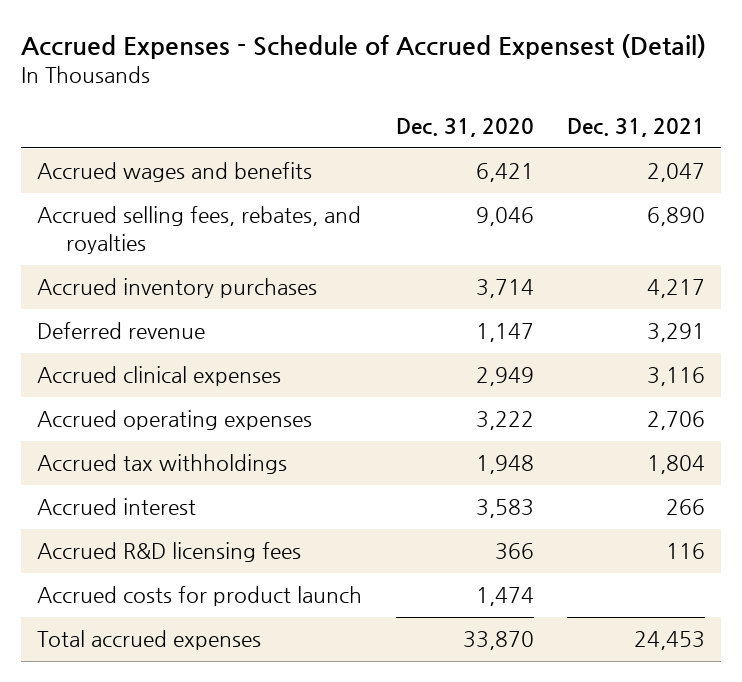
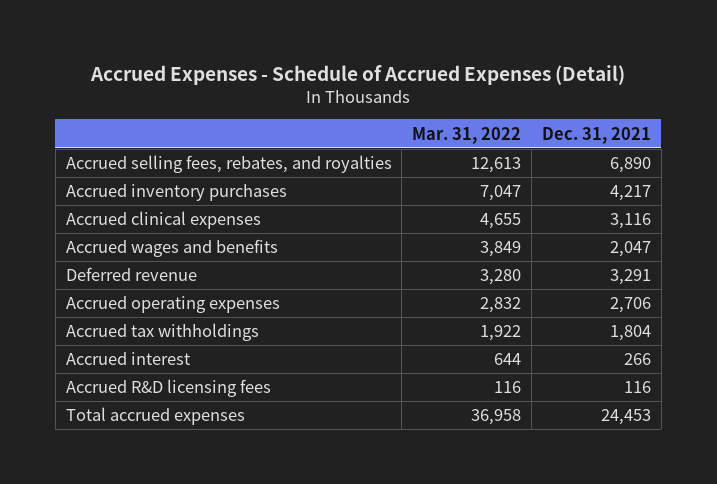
- Accrued Expenses - Schedule of Accrued Expensest (Detail)
+ Accrued Expenses - Schedule of Accrued Expenses (Detail)
- | Dec. 31, 2020 | Dec. 31, 2021
+ | Mar. 31, 2022 | Dec. 31, 2021
moved down: Accrued wages and benefits | 3,849 | 2,047
moved down: Deferred revenue | 3,280 | 3,291
- Accrued costs for product launch | 1,474 |

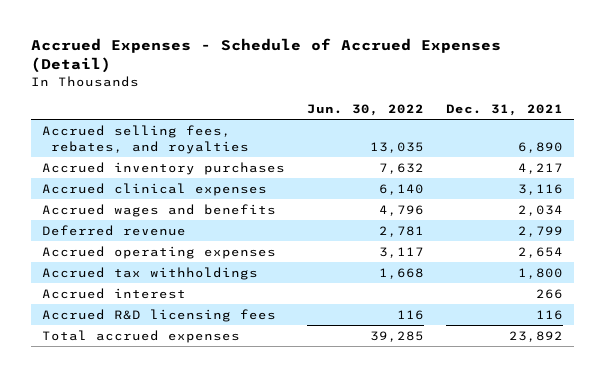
- | Mar. 31, 2022 | Dec. 31, 2021
+ | Jun. 30, 2022 | Dec. 31, 2021
- Accrued wages and benefits | 3,849 | 2,047
- Deferred revenue | 3,280 | 3,291
- Accrued operating expenses | 2,832 | 2,706
- Accrued tax withholdings | 1,922 | 1,804
+ Accrued wages and benefits | 4,796 | 2,034
+ Deferred revenue | 2,781 | 2,799
+ Accrued operating expenses | 3,117 | 2,654
+ Accrued tax withholdings | 1,668 | 1,800
- Total accrued expenses | 36,958 | 24,453
+ Total accrued expenses | 39,285 | 23,892

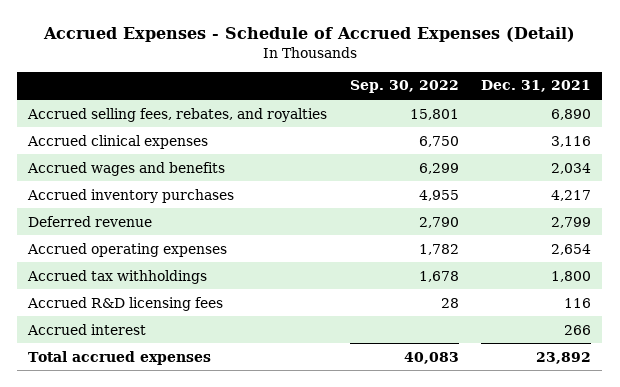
- | Jun. 30, 2022 | Dec. 31, 2021
+ | Sep. 30, 2022 | Dec. 31, 2021
moved down: Accrued inventory purchases | 4,955 | 4,217
moved down: Accrued interest | | 266

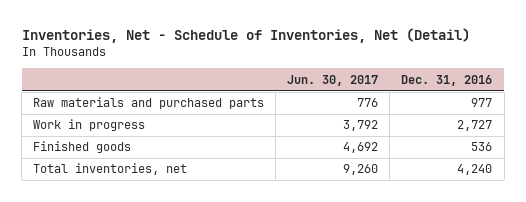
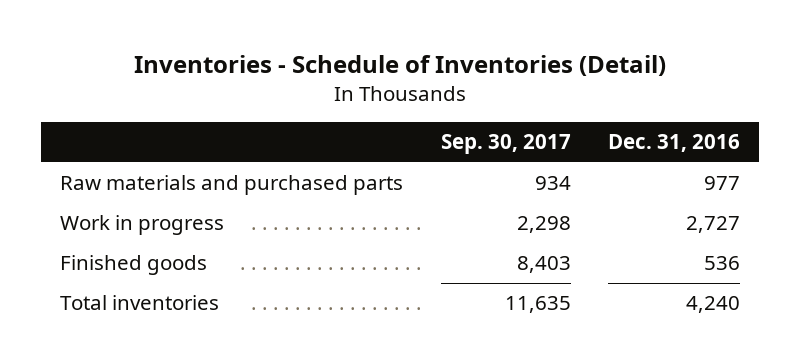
- Inventories, Net - Schedule of Inventories, Net (Detail)
+ Inventories - Schedule of Inventories (Detail)
- | Jun. 30, 2017 | Dec. 31, 2016
+ | Sep. 30, 2017 | Dec. 31, 2016
- Total inventories, net | 9,260 | 4,240
+ Total inventories | 11,635 | 4,240

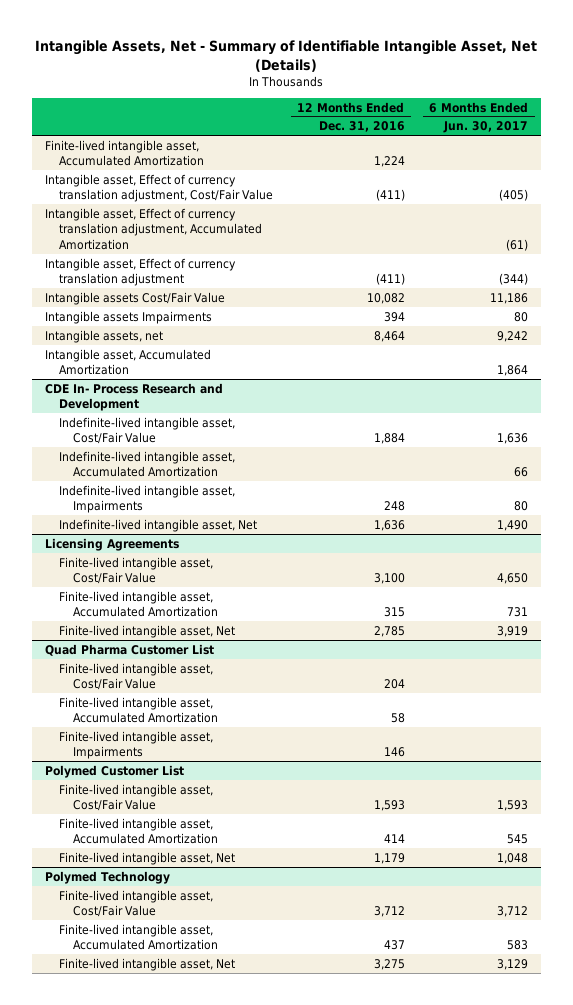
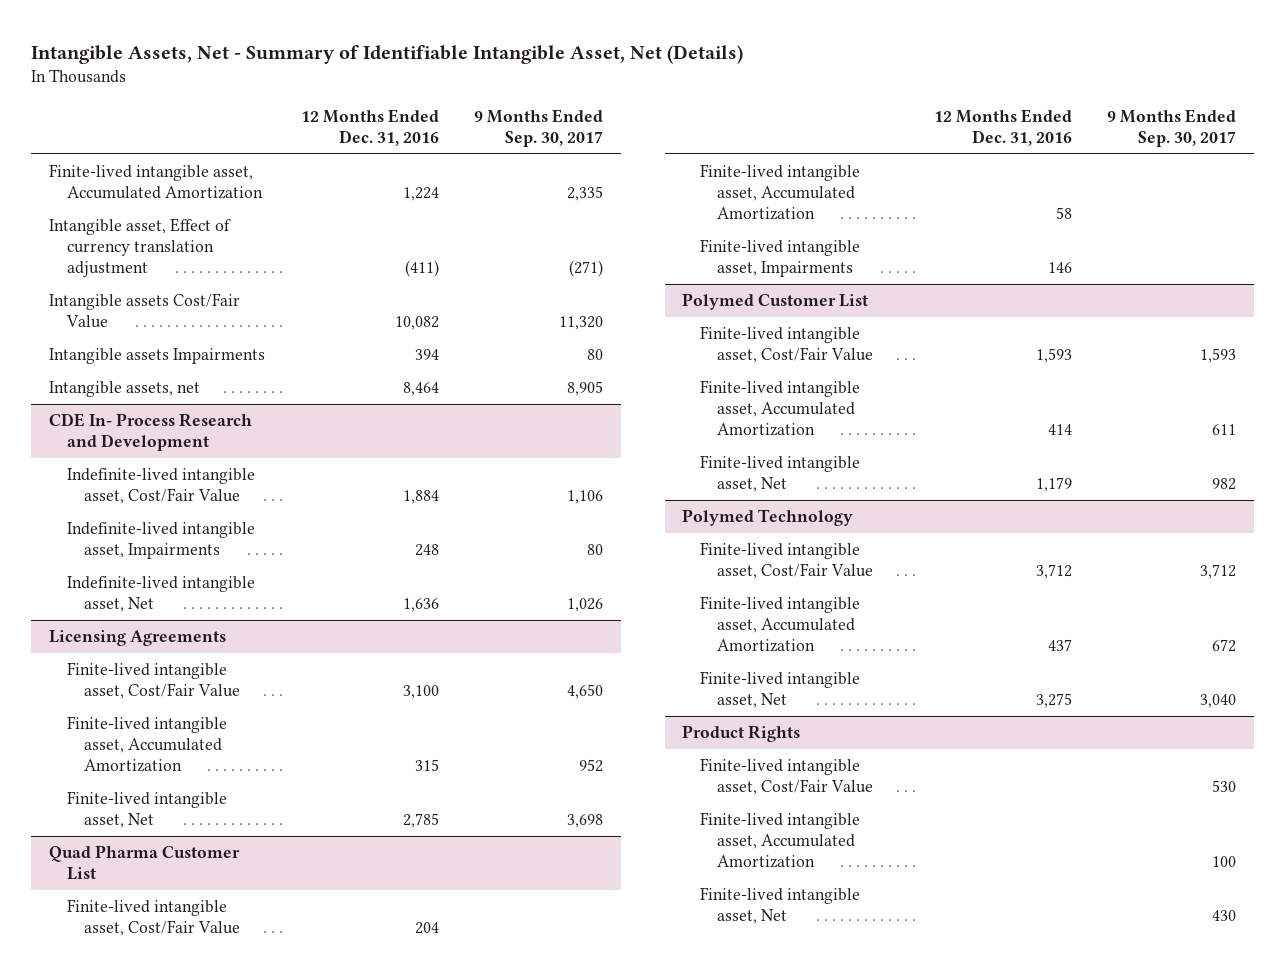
- | 12 Months Ended Dec. 31, 2016 | 6 Months Ended Jun. 30, 2017
+ | 12 Months Ended Dec. 31, 2016 | 9 Months Ended Sep. 30, 2017
- Intangible asset, Effect of currency translation adjustment, Cost/Fair Value | (411) | (405)
- Intangible asset, Effect of currency translation adjustment, Accumulated Amortization | | (61)
- Intangible asset, Accumulated Amortization | | 1,864
@ CDE In- Process Research and Development
- Indefinite-lived intangible asset, Accumulated Amortization | | 66
+ Product Rights
+ Finite-lived intangible asset, Cost/Fair Value | | 530
+ Finite-lived intangible asset, Accumulated Amortization | | 100
+ Finite-lived intangible asset, Net | | 430

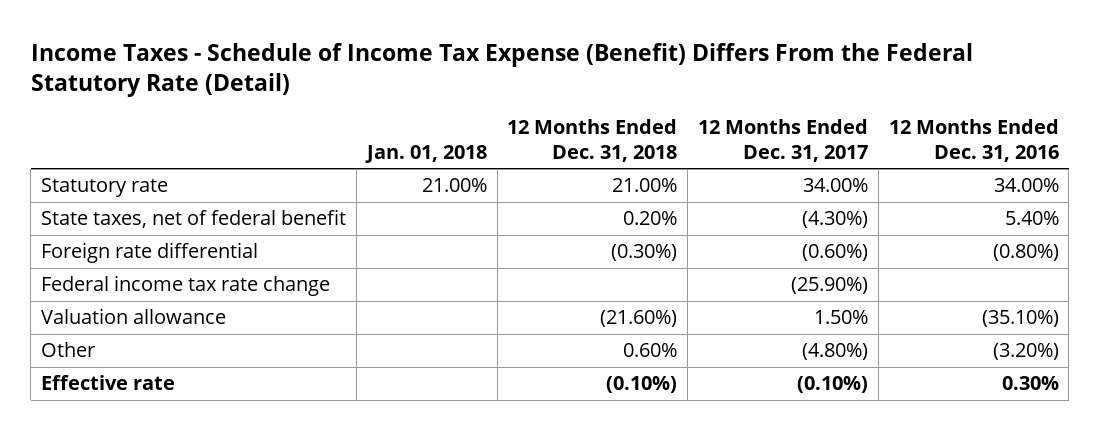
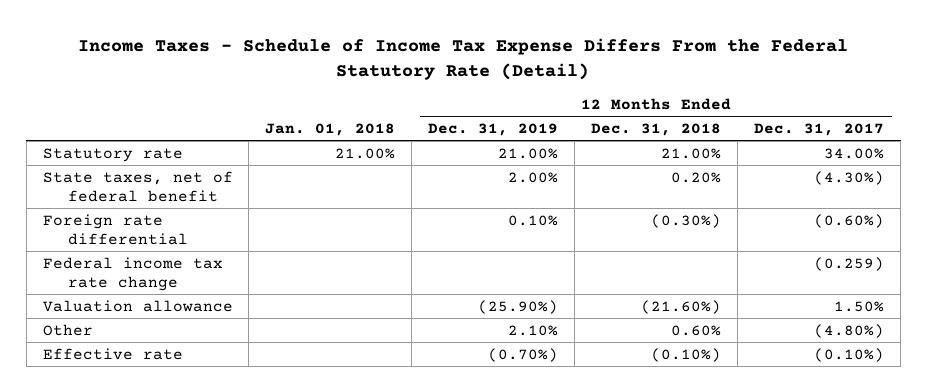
- Income Taxes - Schedule of Income Tax Expense (Benefit) Differs From the Federal Statutory Rate (Detail)
+ Income Taxes - Schedule of Income Tax Expense Differs From the Federal Statutory Rate (Detail)
- | Jan. 01, 2018 | 12 Months Ended Dec. 31, 2018 | 12 Months Ended Dec. 31, 2017 | 12 Months Ended Dec. 31, 2016
+ | Jan. 01, 2018 | 12 Months Ended Dec. 31, 2019 | 12 Months Ended Dec. 31, 2018 | 12 Months Ended Dec. 31, 2017
- Federal income tax rate change | | | (25.90%) |
+ Federal income tax rate change | | | | (0.259)

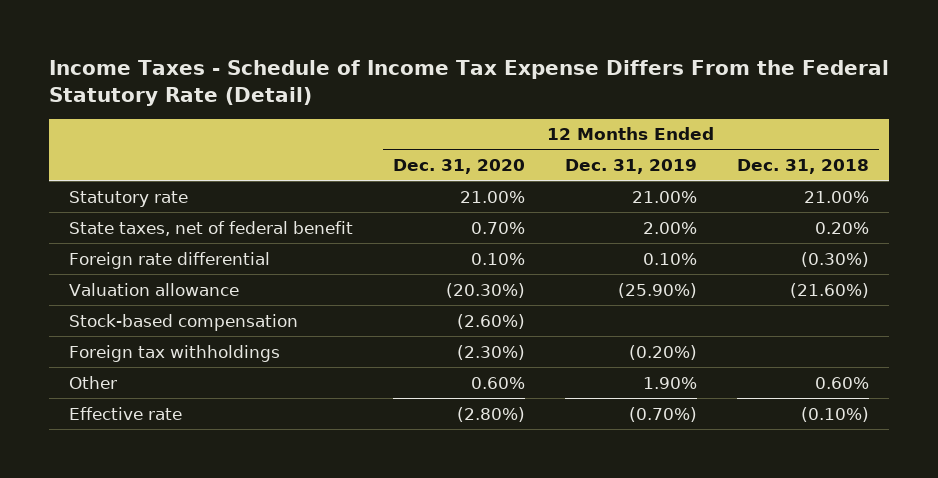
- | Jan. 01, 2018 | 12 Months Ended Dec. 31, 2019 | 12 Months Ended Dec. 31, 2018 | 12 Months Ended Dec. 31, 2017
+ | 12 Months Ended Dec. 31, 2020 | 12 Months Ended Dec. 31, 2019 | 12 Months Ended Dec. 31, 2018
- Federal income tax rate change | | | | (0.259)
- Other | | 2.10% | 0.60% | (4.80%)
+ Stock-based compensation | (2.60%) | |
+ Foreign tax withholdings | (2.30%) | (0.20%) |
+ Other | 0.60% | 1.90% | 0.60%

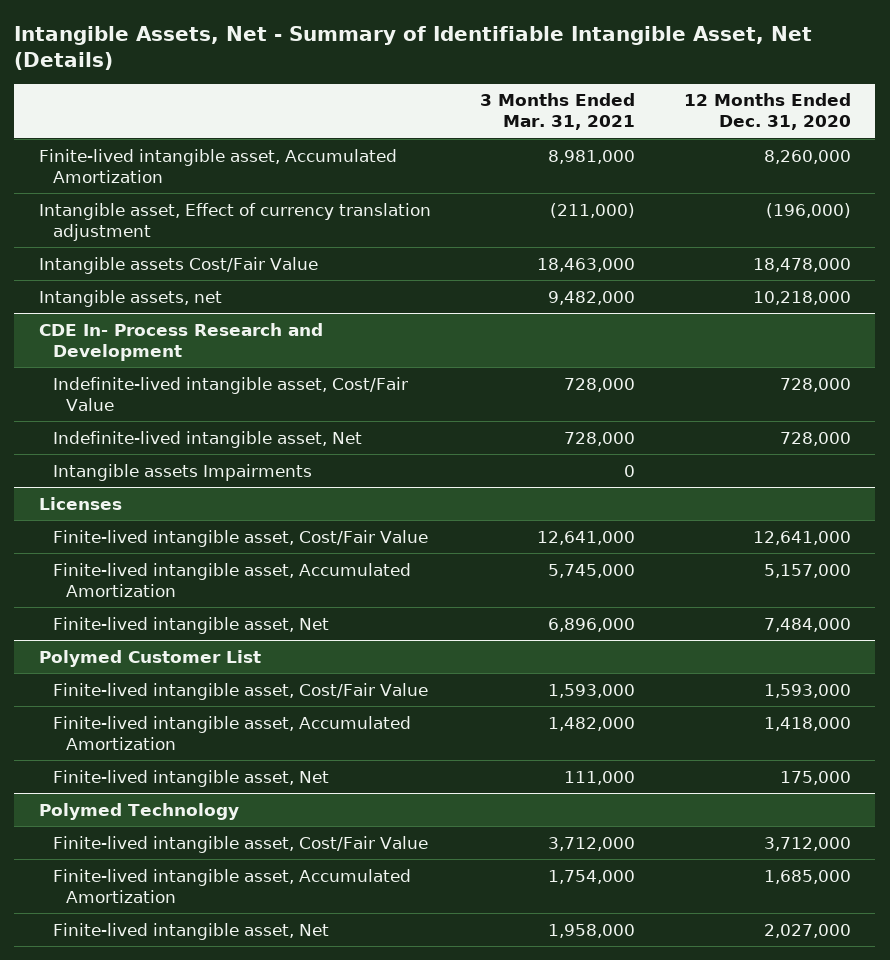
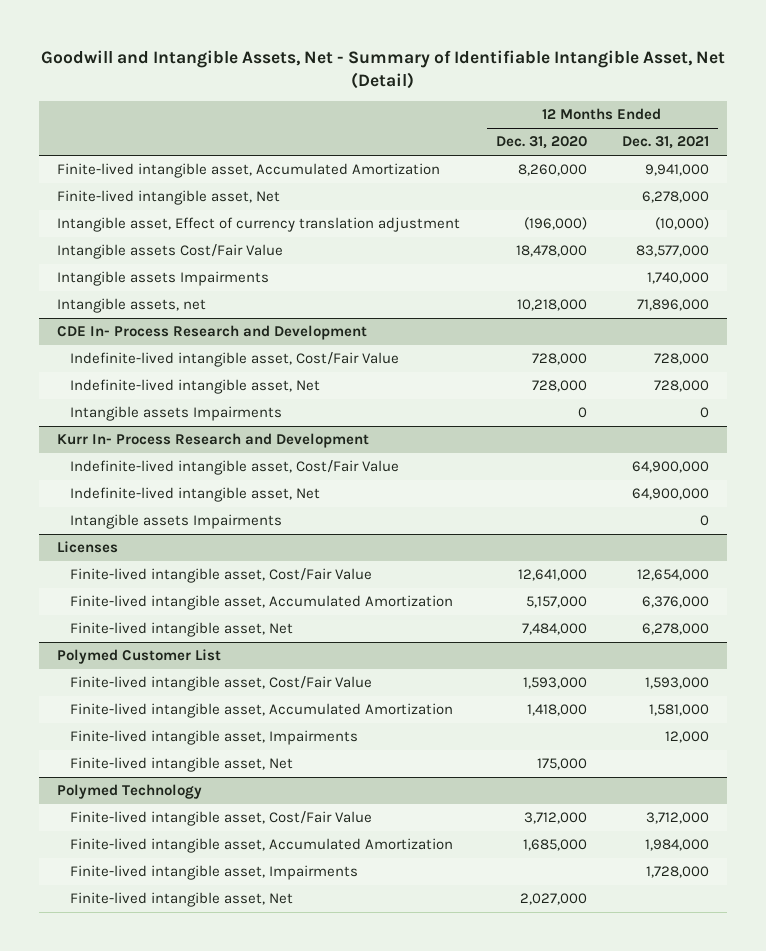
- Intangible Assets, Net - Summary of Identifiable Intangible Asset, Net (Details)
+ Goodwill and Intangible Assets, Net - Summary of Identifiable Intangible Asset, Net (Detail)
- | 3 Months Ended Mar. 31, 2021 | 12 Months Ended Dec. 31, 2020
+ | 12 Months Ended Dec. 31, 2020 | 12 Months Ended Dec. 31, 2021
+ Finite-lived intangible asset, Net | | 6,278,000
+ Intangible assets Impairments | | 1,740,000
@ CDE In- Process Research and Development
+ Intangible assets Impairments | 0 | 0
+ Kurr In- Process Research and Development
+ Indefinite-lived intangible asset, Cost/Fair Value | | 64,900,000
+ Indefinite-lived intangible asset, Net | | 64,900,000
@ Polymed Customer List
+ Finite-lived intangible asset, Impairments | | 12,000
@ Polymed Technology
+ Finite-lived intangible asset, Impairments | | 1,728,000

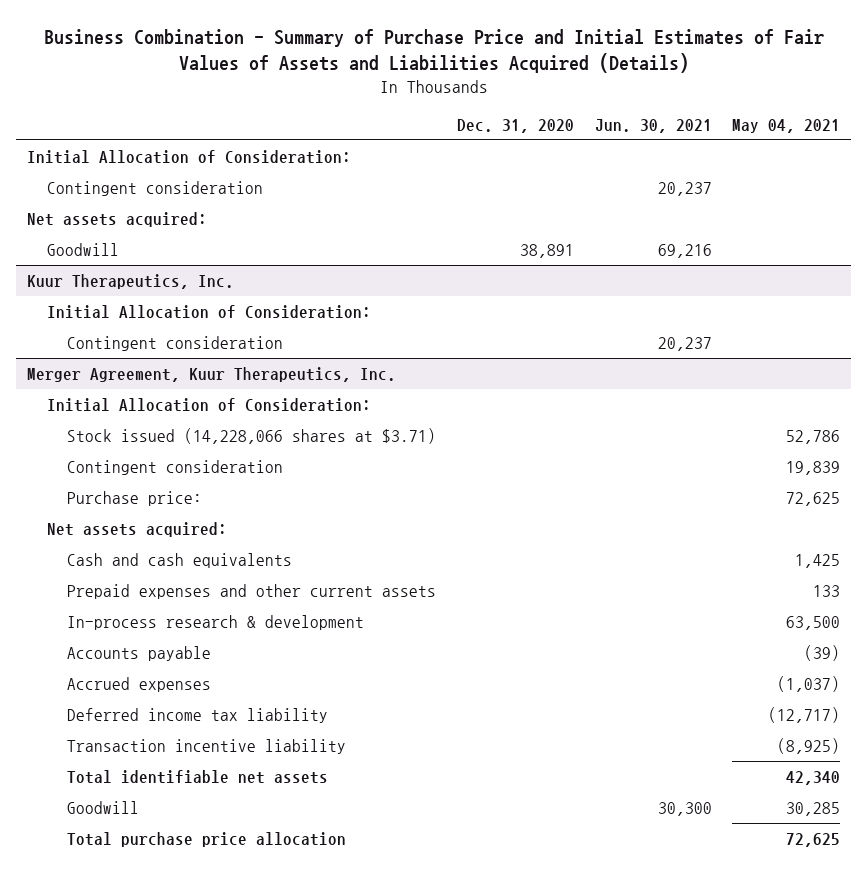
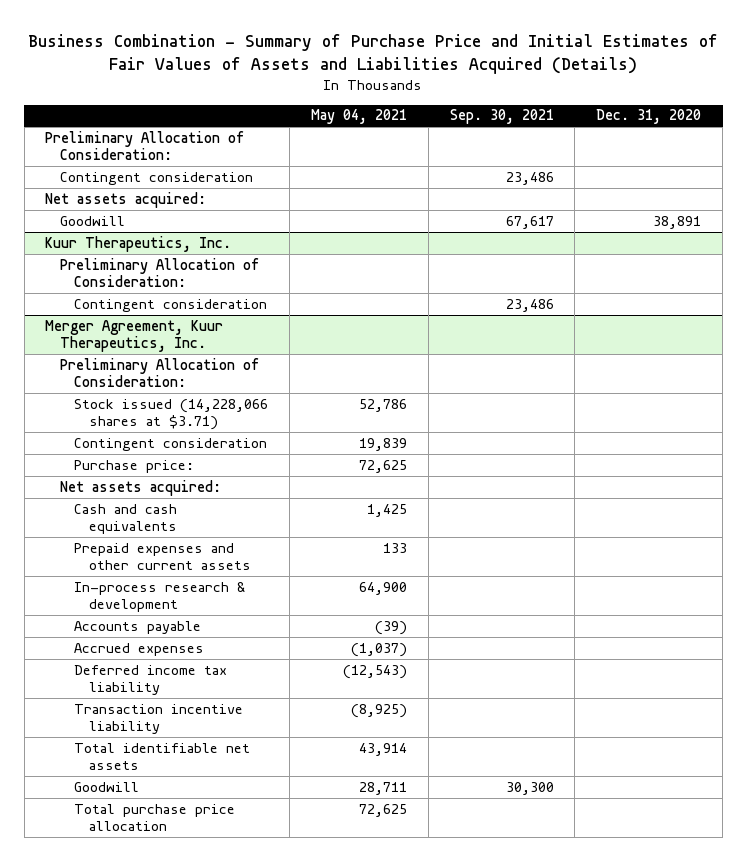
- | Dec. 31, 2020 | Jun. 30, 2021 | May 04, 2021
+ | May 04, 2021 | Sep. 30, 2021 | Dec. 31, 2020
- Initial Allocation of Consideration:
+ Preliminary Allocation of Consideration:
@ Kuur Therapeutics, Inc.
- Initial Allocation of Consideration:
+ Preliminary Allocation of Consideration:
@ Merger Agreement, Kuur Therapeutics, Inc.
- Initial Allocation of Consideration:
+ Preliminary Allocation of Consideration:
- In-process research & development | | | 63,500
+ In-process research & development | 64,900 | |
- Deferred income tax liability | | | (12,717)
+ Deferred income tax liability | (12,543) | |
- Total identifiable net assets | | | 42,340
- Goodwill | | 30,300 | 30,285
+ Total identifiable net assets | 43,914 | |
+ Goodwill | 28,711 | 30,300 |

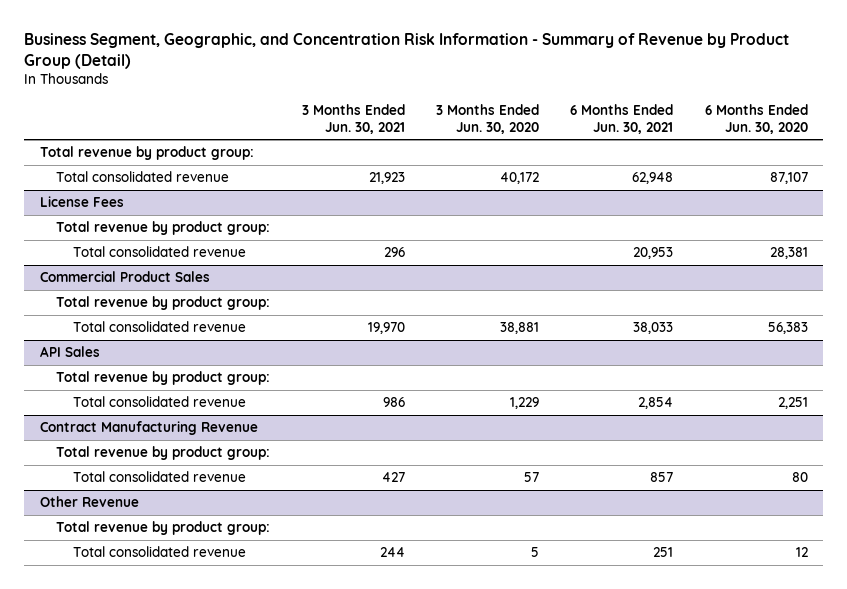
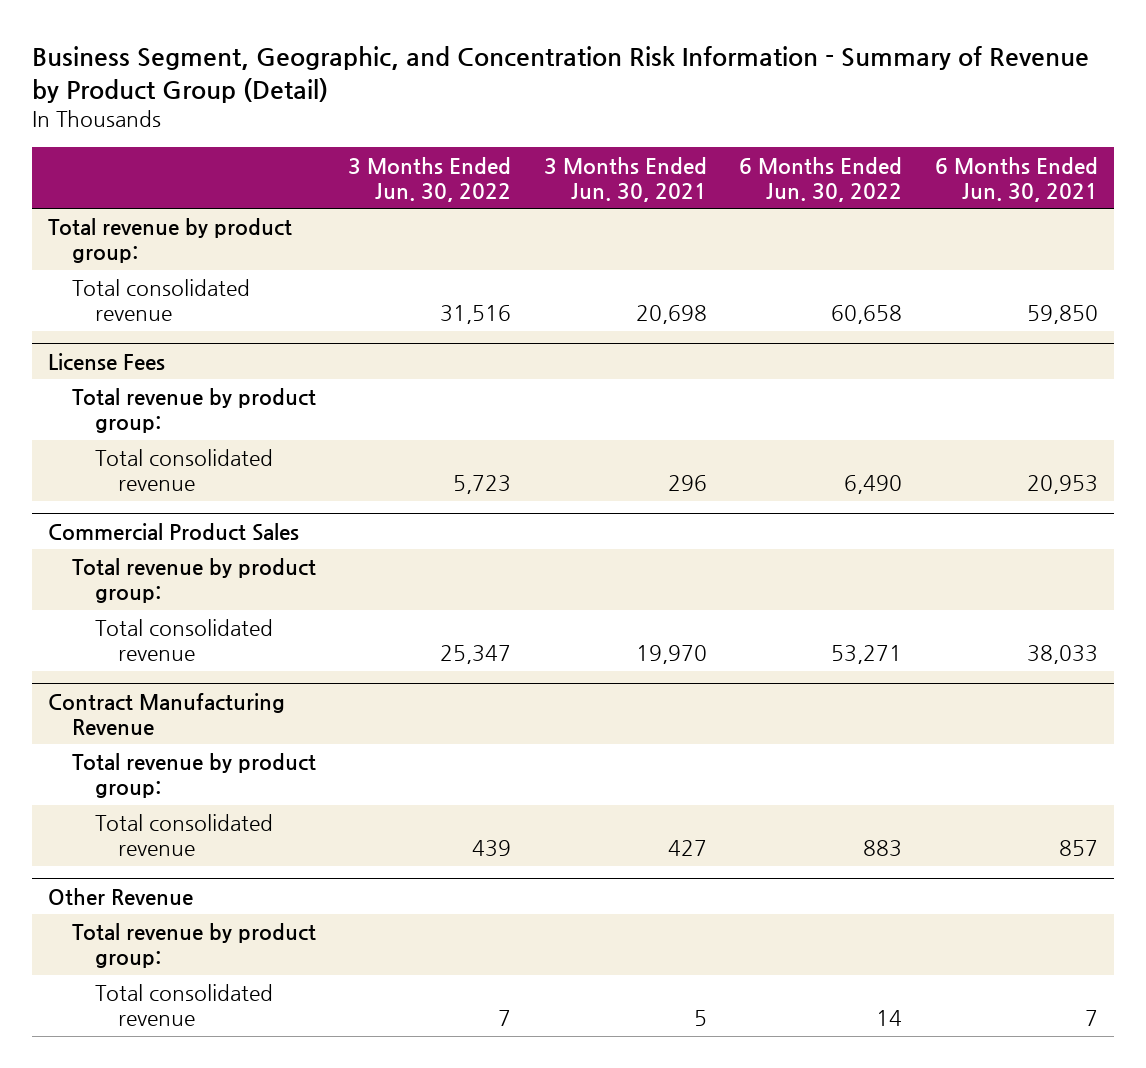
- | 3 Months Ended Jun. 30, 2021 | 3 Months Ended Jun. 30, 2020 | 6 Months Ended Jun. 30, 2021 | 6 Months Ended Jun. 30, 2020
+ | 3 Months Ended Jun. 30, 2022 | 3 Months Ended Jun. 30, 2021 | 6 Months Ended Jun. 30, 2022 | 6 Months Ended Jun. 30, 2021
- Total consolidated revenue | 21,923 | 40,172 | 62,948 | 87,107
+ Total consolidated revenue | 31,516 | 20,698 | 60,658 | 59,850
- API Sales
- Total revenue by product group:
- Total consolidated revenue | 986 | 1,229 | 2,854 | 2,251
@ Other Revenue
- Total consolidated revenue | 244 | 5 | 251 | 12
+ Total consolidated revenue | 7 | 5 | 14 | 7

